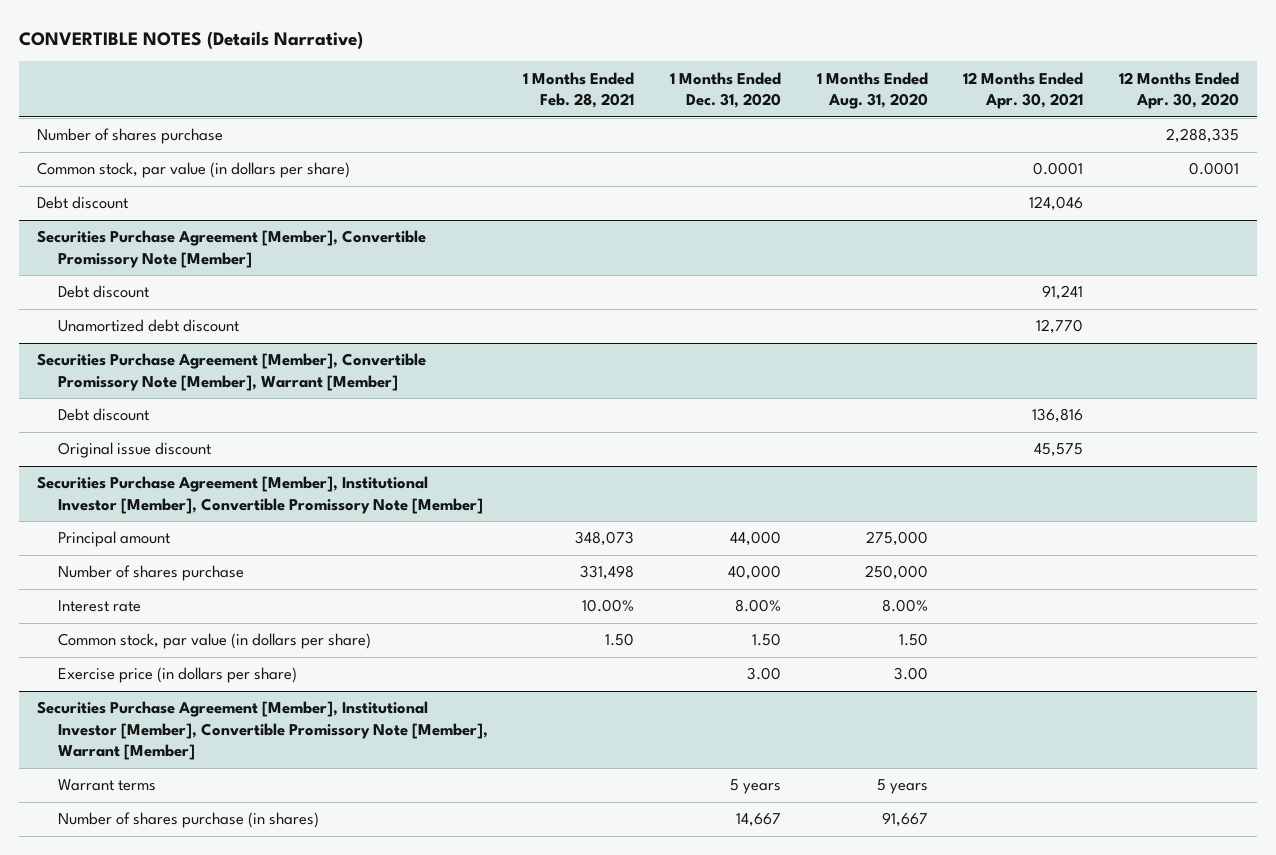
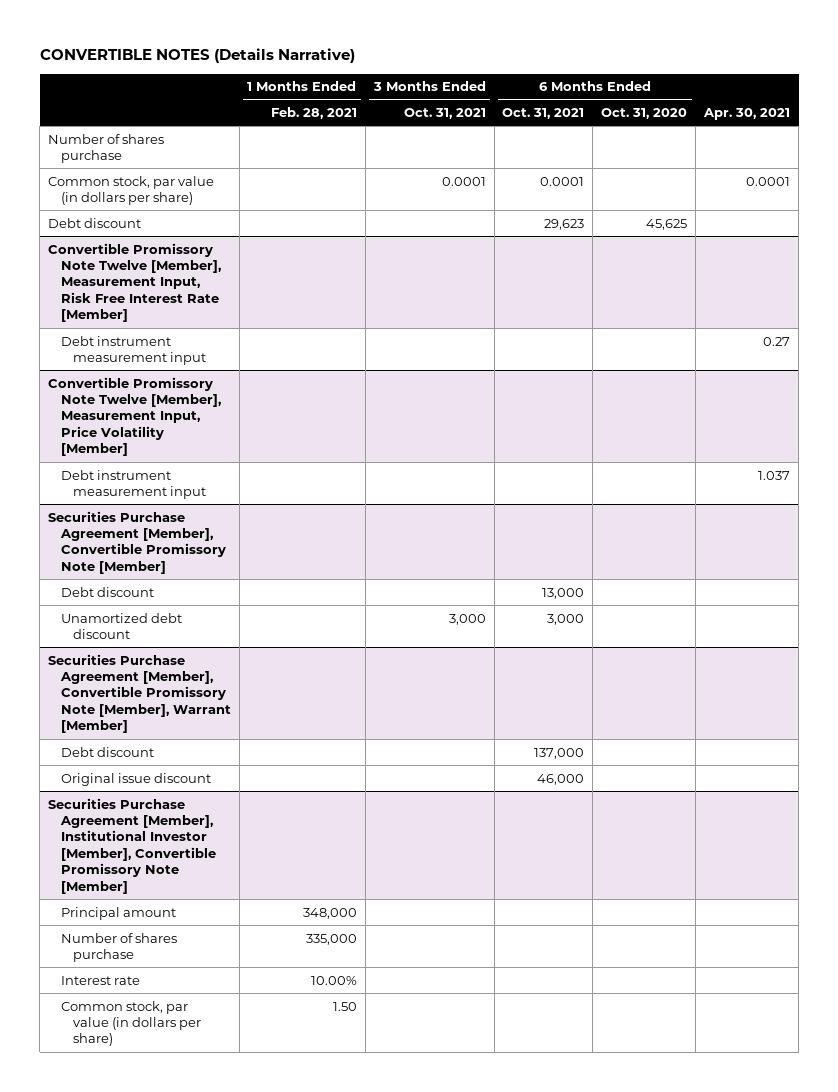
- | 1 Months Ended Feb. 28, 2021 | 1 Months Ended Dec. 31, 2020 | 1 Months Ended Aug. 31, 2020 | 12 Months Ended Apr. 30, 2021 | 12 Months Ended Apr. 30, 2020
+ | 1 Months Ended Feb. 28, 2021 | 3 Months Ended Oct. 31, 2021 | 6 Months Ended Oct. 31, 2021 | 6 Months Ended Oct. 31, 2020 | Apr. 30, 2021
+ Convertible Promissory Note Twelve [Member], Measurement Input, Risk Free Interest Rate [Member]
+ Debt instrument measurement input | | | | | 0.27
+ Convertible Promissory Note Twelve [Member], Measurement Input, Price Volatility [Member]
+ Debt instrument measurement input | | | | | 1.037
@ Securities Purchase Agreement [Member], Institutional Investor [Member], Convertible Promissory Note [Member]
- Principal amount | 348,073 | 44,000 | 275,000 | |
- Number of shares purchase | 331,498 | 40,000 | 250,000 | |
+ Principal amount | 348,000 | | | |
+ Number of shares purchase | 335,000 | | | |
- Exercise price (in dollars per share) | | 3.00 | 3.00 | |
- Securities Purchase Agreement [Member], Institutional Investor [Member], Convertible Promissory Note [Member], Warrant [Member]
- Warrant terms | | 5 years | 5 years | |
- Number of shares purchase (in shares) | | 14,667 | 91,667 | |

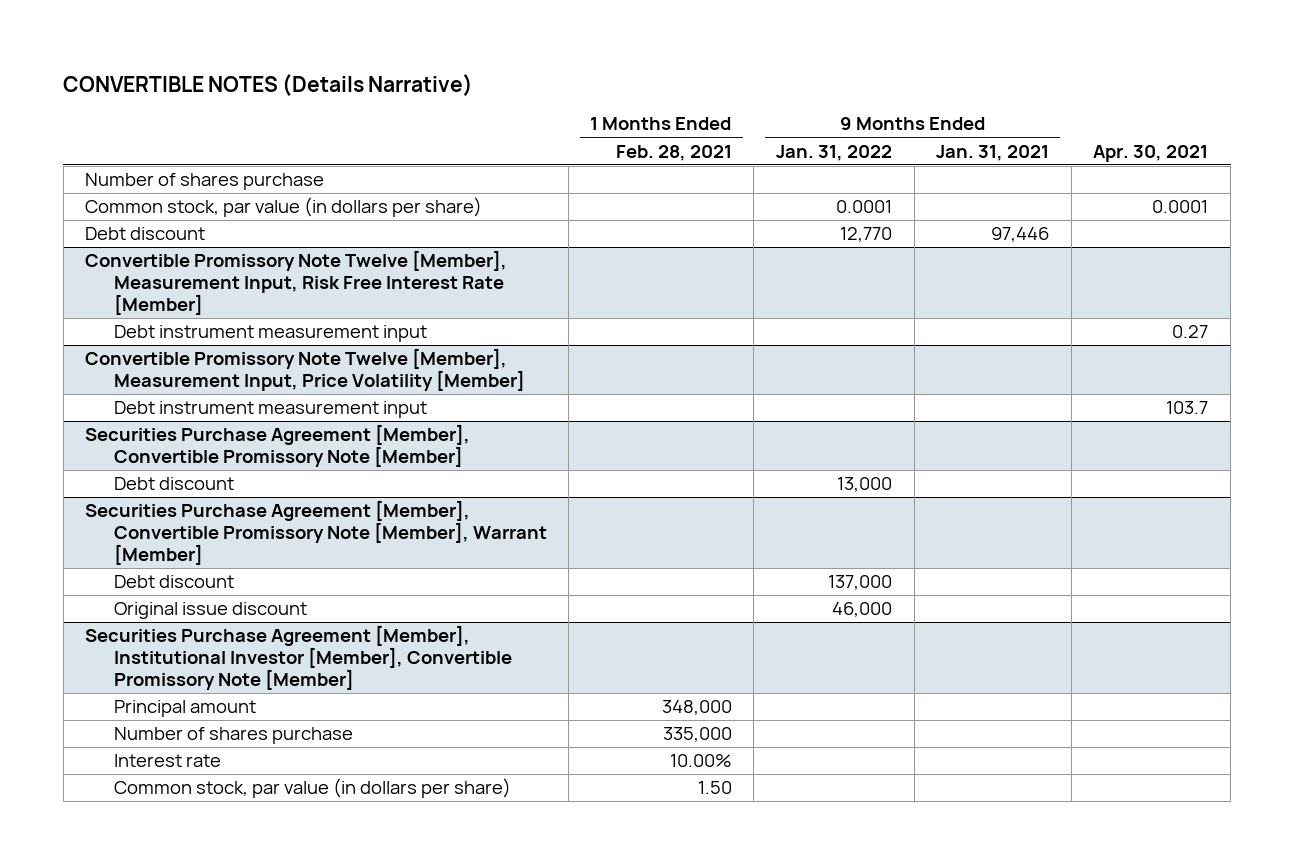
- | 1 Months Ended Feb. 28, 2021 | 3 Months Ended Oct. 31, 2021 | 6 Months Ended Oct. 31, 2021 | 6 Months Ended Oct. 31, 2020 | Apr. 30, 2021
+ | 1 Months Ended Feb. 28, 2021 | 9 Months Ended Jan. 31, 2022 | 9 Months Ended Jan. 31, 2021 | Apr. 30, 2021
@ Convertible Promissory Note Twelve [Member], Measurement Input, Price Volatility [Member]
- Debt instrument measurement input | | | | | 1.037
+ Debt instrument measurement input | | | | 103.7
@ Securities Purchase Agreement [Member], Convertible Promissory Note [Member]
- Unamortized debt discount | | 3,000 | 3,000 | |

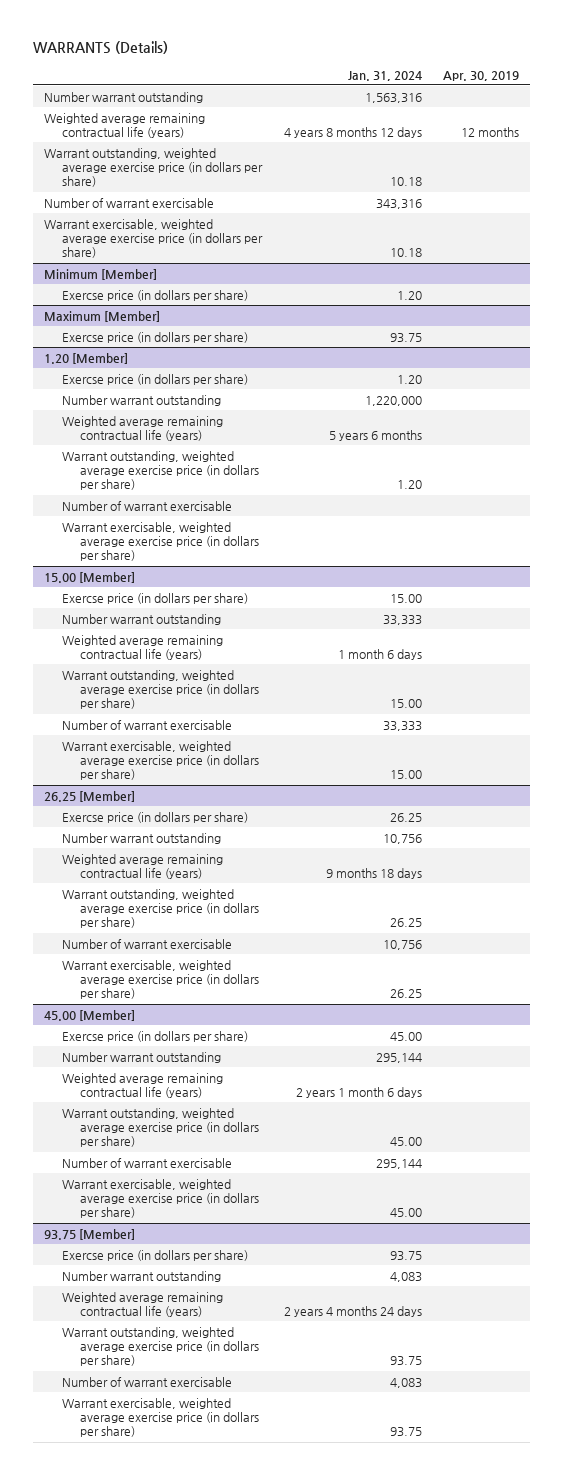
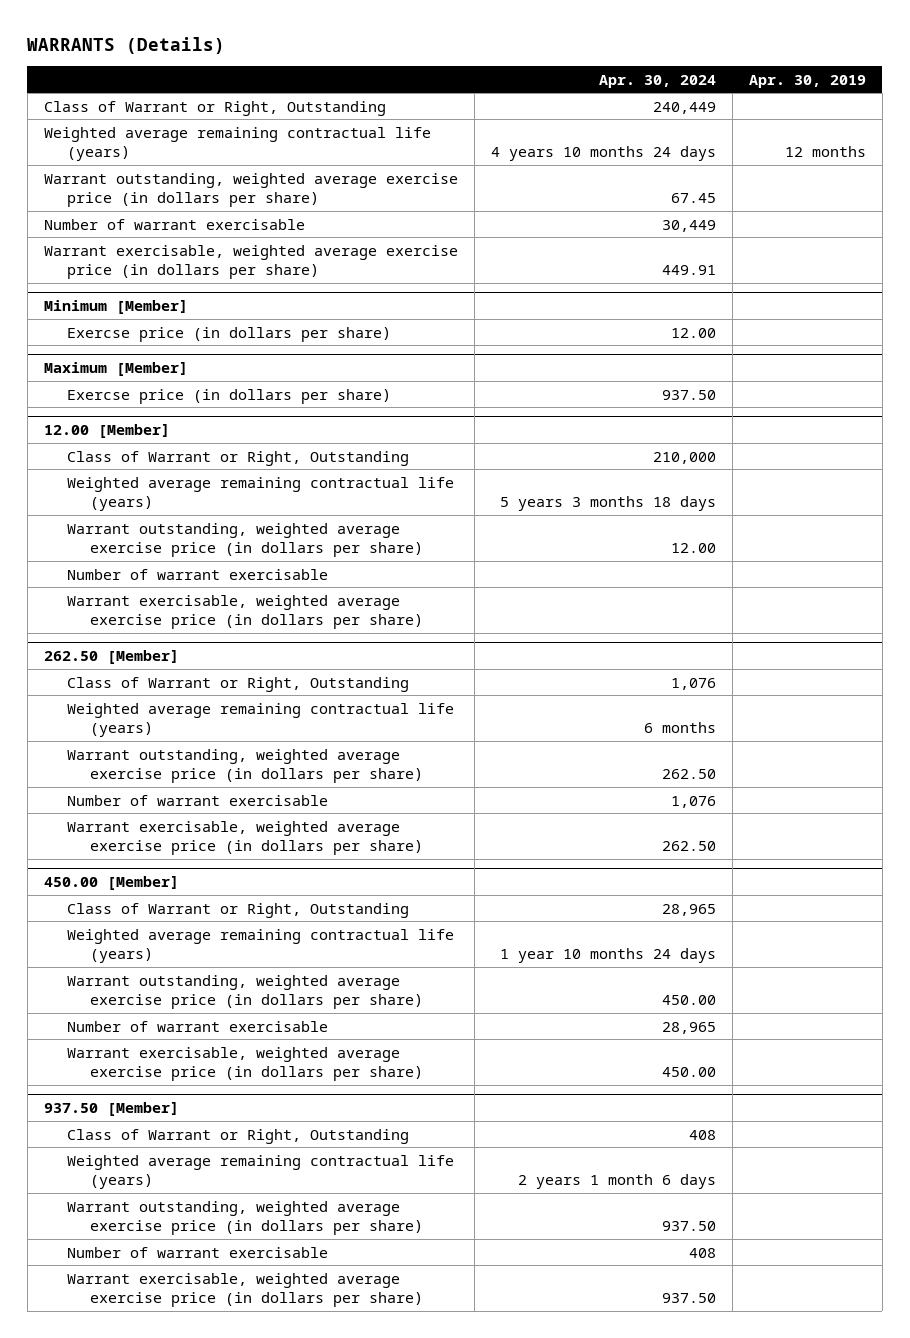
- | Jan. 31, 2024 | Apr. 30, 2019
+ | Apr. 30, 2024 | Apr. 30, 2019
- Number warrant outstanding | 1,563,316 |
+ Class of Warrant or Right, Outstanding | 240,449 |
- 1.20 [Member]
- Exercse price (in dollars per share) | 1.20 |
- Number warrant outstanding | 1,220,000 |
+ 12.00 [Member]
+ Class of Warrant or Right, Outstanding | 210,000 |
- 15.00 [Member]
- Exercse price (in dollars per share) | 15.00 |
- Number warrant outstanding | 33,333 |
+ 262.50 [Member]
+ Class of Warrant or Right, Outstanding | 1,076 |
- 26.25 [Member]
- Exercse price (in dollars per share) | 26.25 |
- Number warrant outstanding | 10,756 |
+ 450.00 [Member]
+ Class of Warrant or Right, Outstanding | 28,965 |
- 45.00 [Member]
- Exercse price (in dollars per share) | 45.00 |
- Number warrant outstanding | 295,144 |
+ 937.50 [Member]
+ Class of Warrant or Right, Outstanding | 408 |
- 93.75 [Member]
- Exercse price (in dollars per share) | 93.75 |
- Number warrant outstanding | 4,083 |
- Weighted average remaining contractual life (years) | 2 years 4 months 24 days |
- Warrant outstanding, weighted average exercise price (in dollars per share) | 93.75 |
- Number of warrant exercisable | 4,083 |
- Warrant exercisable, weighted average exercise price (in dollars per share) | 93.75 |

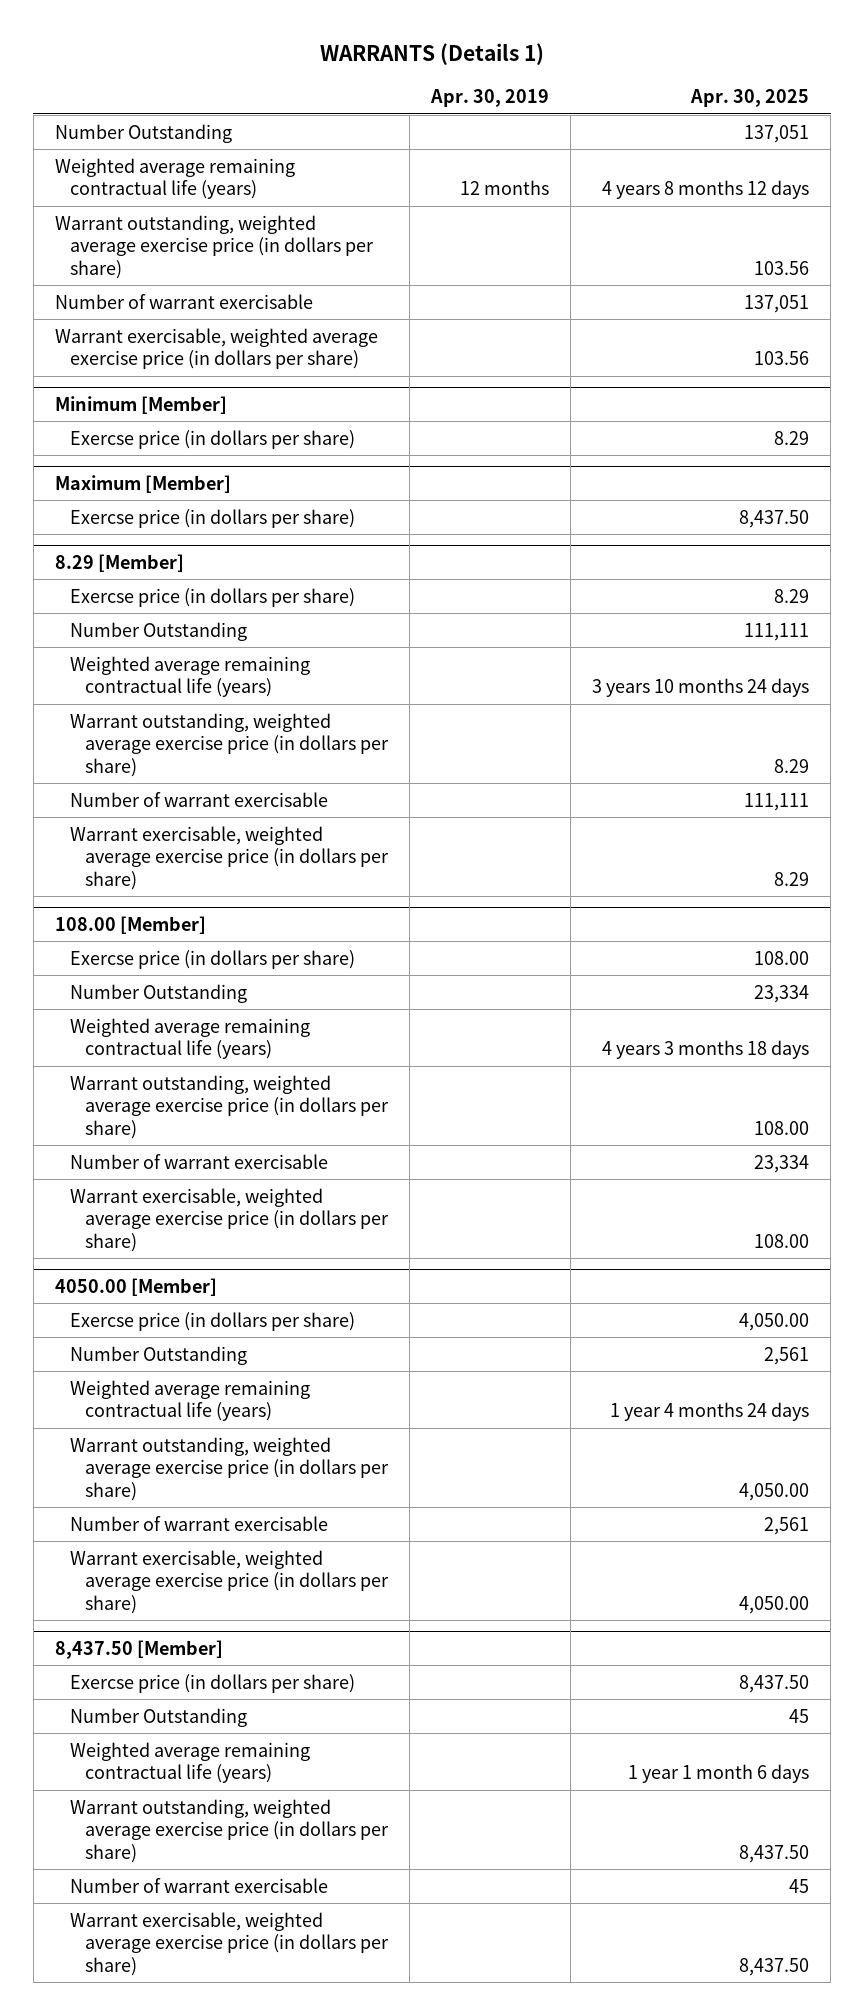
- WARRANTS (Details)
+ WARRANTS (Details 1)
- | Apr. 30, 2024 | Apr. 30, 2019
+ | Apr. 30, 2019 | Apr. 30, 2025
- Class of Warrant or Right, Outstanding | 240,449 |
+ Number Outstanding | | 137,051
- 12.00 [Member]
- Class of Warrant or Right, Outstanding | 210,000 |
+ 8.29 [Member]
+ Exercse price (in dollars per share) | | 8.29
+ Number Outstanding | | 111,111
- 262.50 [Member]
- Class of Warrant or Right, Outstanding | 1,076 |
+ 108.00 [Member]
+ Exercse price (in dollars per share) | | 108.00
+ Number Outstanding | | 23,334
- 450.00 [Member]
- Class of Warrant or Right, Outstanding | 28,965 |
+ 4050.00 [Member]
+ Exercse price (in dollars per share) | | 4,050.00
+ Number Outstanding | | 2,561
- 937.50 [Member]
- Class of Warrant or Right, Outstanding | 408 |
+ 8,437.50 [Member]
+ Exercse price (in dollars per share) | | 8,437.50
+ Number Outstanding | | 45

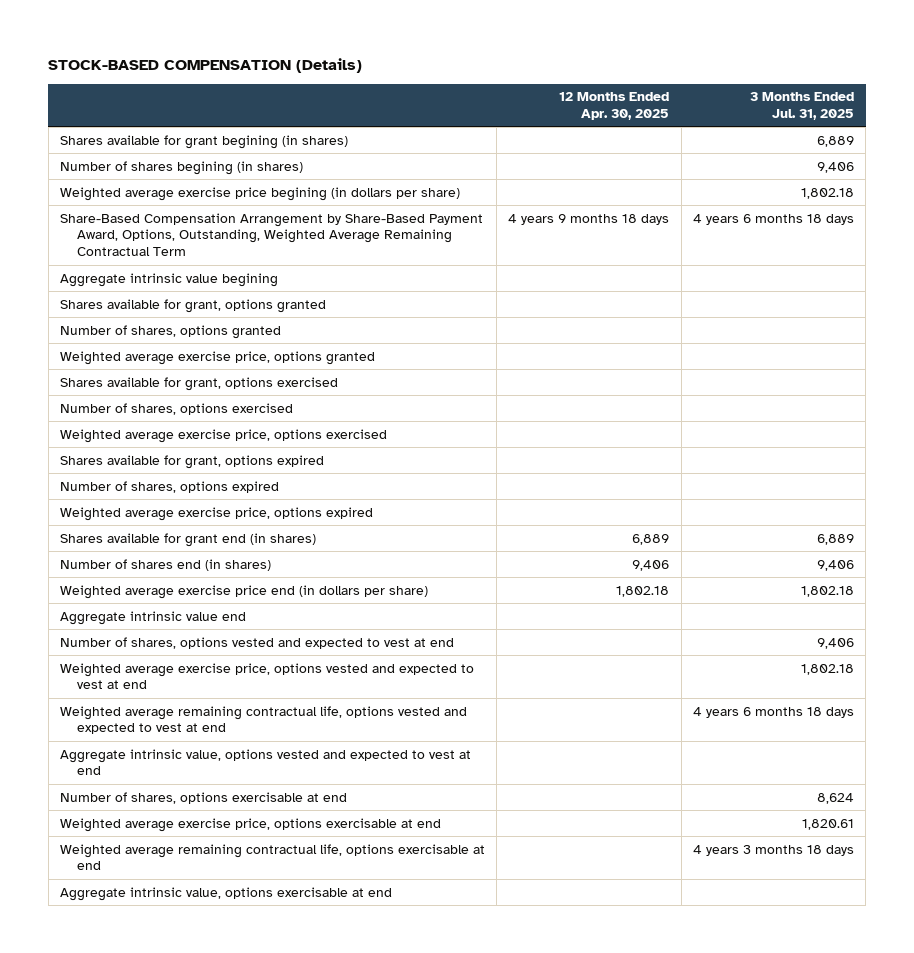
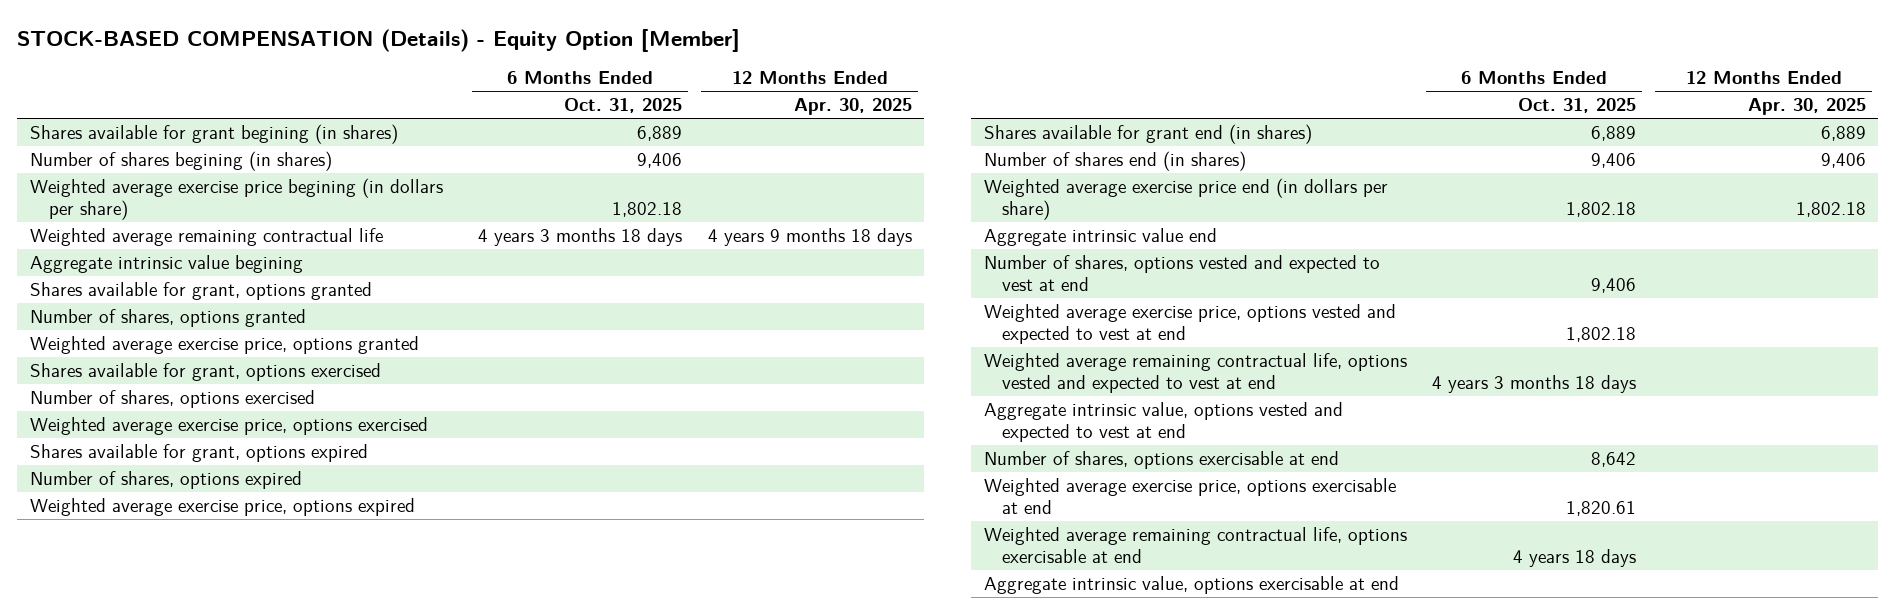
- STOCK-BASED COMPENSATION (Details)
+ STOCK-BASED COMPENSATION (Details) - Equity Option [Member]
- | 12 Months Ended Apr. 30, 2025 | 3 Months Ended Jul. 31, 2025
+ | 6 Months Ended Oct. 31, 2025 | 12 Months Ended Apr. 30, 2025
- Share-Based Compensation Arrangement by Share-Based Payment Award, Options, Outstanding, Weighted Average Remaining Contractual Term | 4 years 9 months 18 days | 4 years 6 months 18 days
+ Weighted average remaining contractual life | 4 years 3 months 18 days | 4 years 9 months 18 days

